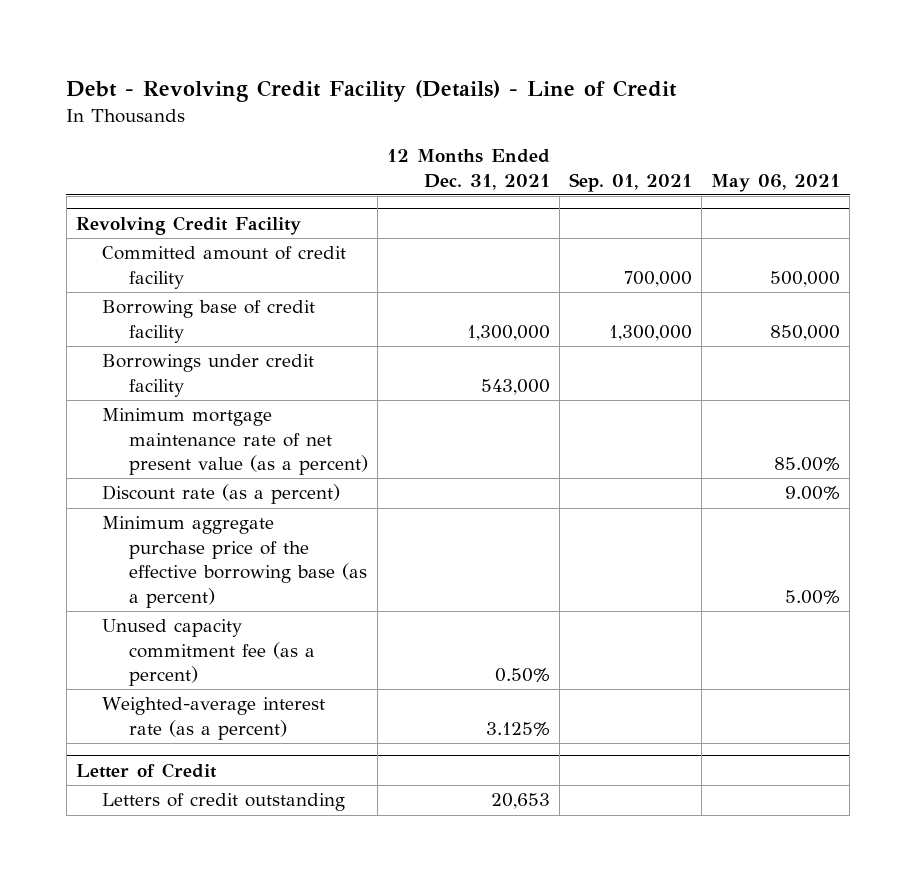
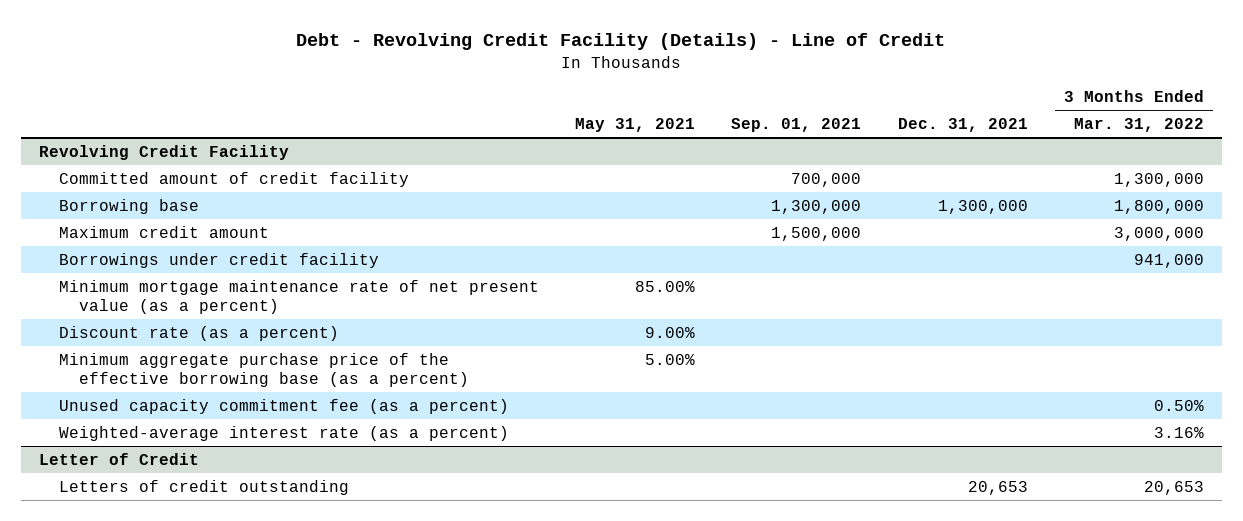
- | 12 Months Ended Dec. 31, 2021 | Sep. 01, 2021 | May 06, 2021
+ | May 31, 2021 | Sep. 01, 2021 | Dec. 31, 2021 | 3 Months Ended Mar. 31, 2022
@ Revolving Credit Facility
- Borrowing base of credit facility | 1,300,000 | 1,300,000 | 850,000
+ Borrowing base | | 1,300,000 | 1,300,000 | 1,800,000
+ Maximum credit amount | | 1,500,000 | | 3,000,000

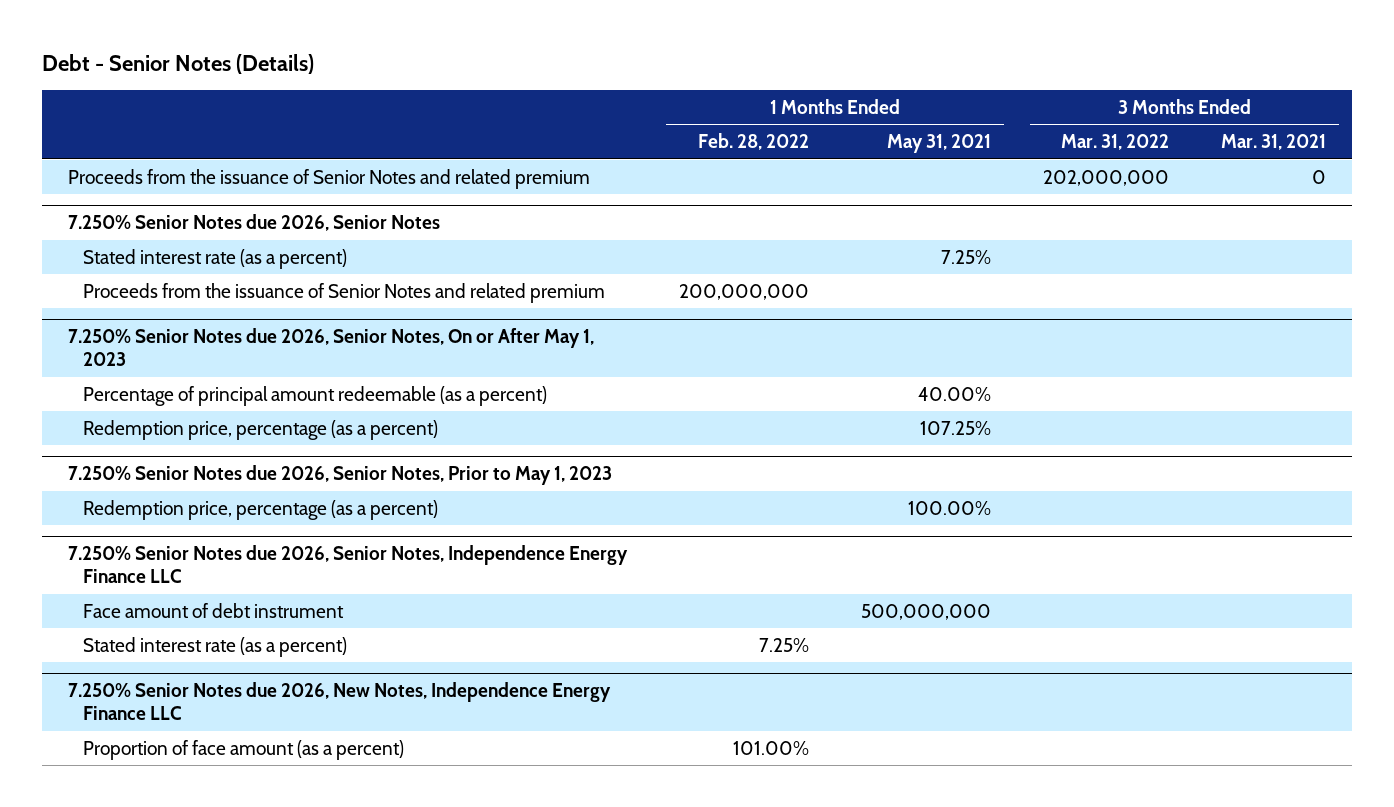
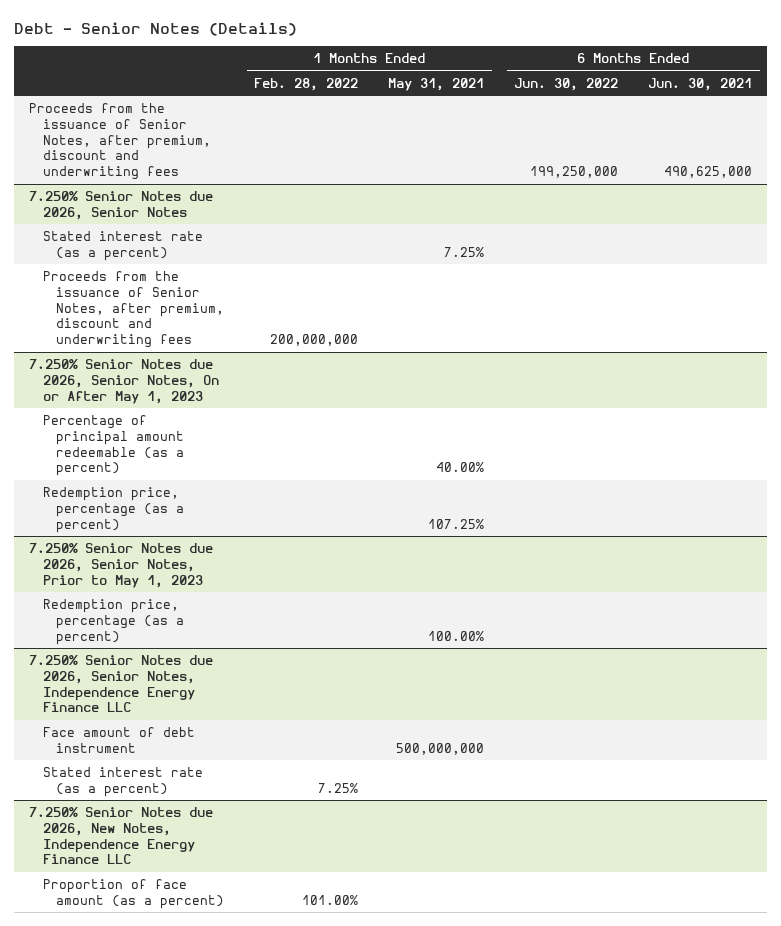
- | 1 Months Ended Feb. 28, 2022 | 1 Months Ended May 31, 2021 | 3 Months Ended Mar. 31, 2022 | 3 Months Ended Mar. 31, 2021
+ | 1 Months Ended Feb. 28, 2022 | 1 Months Ended May 31, 2021 | 6 Months Ended Jun. 30, 2022 | 6 Months Ended Jun. 30, 2021
- Proceeds from the issuance of Senior Notes and related premium | | | 202,000,000 | 0
+ Proceeds from the issuance of Senior Notes, after premium, discount and underwriting fees | | | 199,250,000 | 490,625,000
@ 7.250% Senior Notes due 2026, Senior Notes
- Proceeds from the issuance of Senior Notes and related premium | 200,000,000 | | |
+ Proceeds from the issuance of Senior Notes, after premium, discount and underwriting fees | 200,000,000 | | |

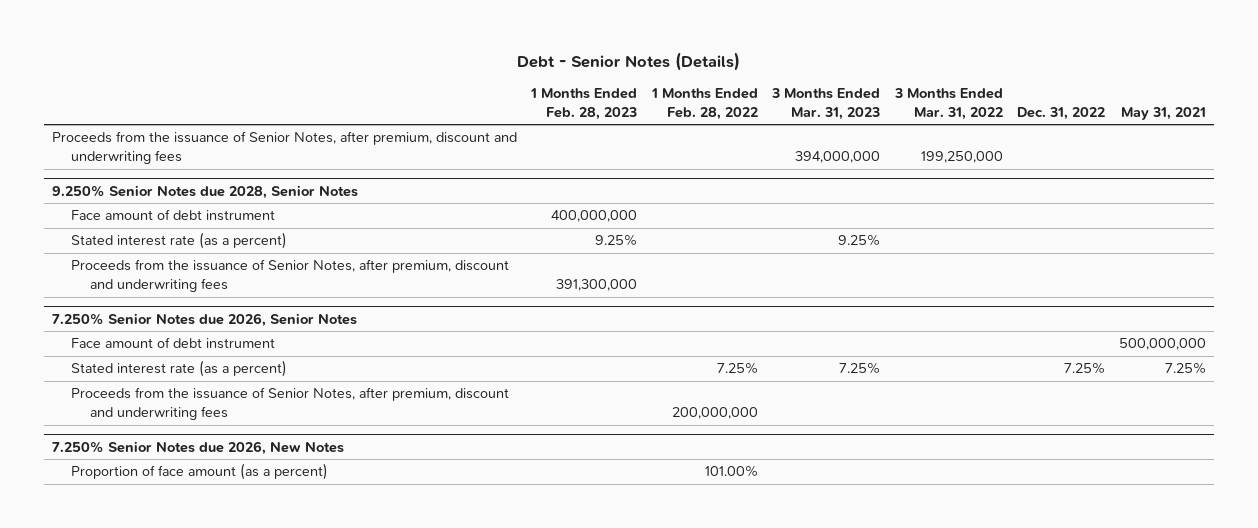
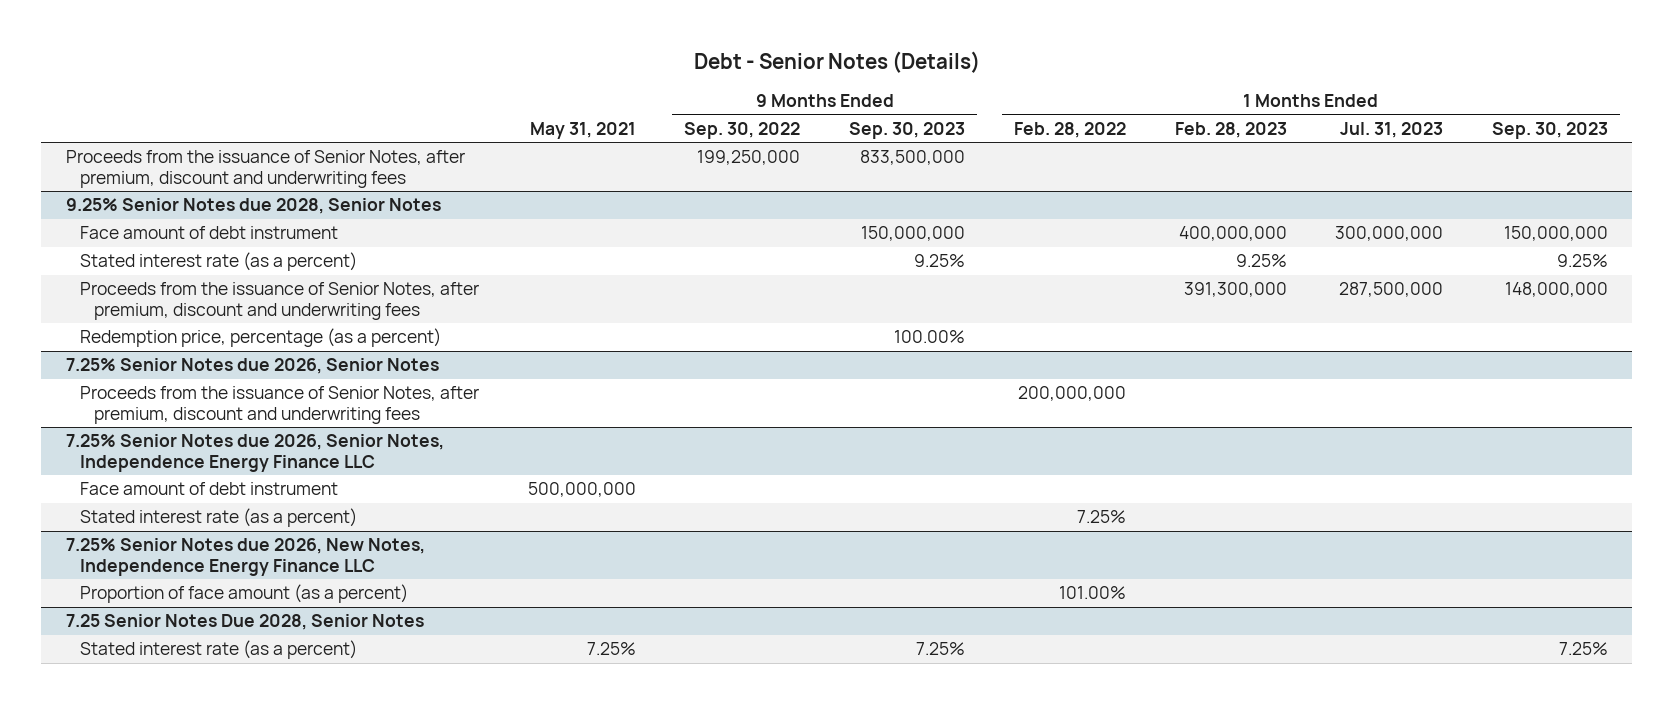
- | 1 Months Ended Feb. 28, 2023 | 1 Months Ended Feb. 28, 2022 | 3 Months Ended Mar. 31, 2023 | 3 Months Ended Mar. 31, 2022 | Dec. 31, 2022 | May 31, 2021
+ | May 31, 2021 | 9 Months Ended Sep. 30, 2022 | 9 Months Ended Sep. 30, 2023 | 1 Months Ended Feb. 28, 2022 | 1 Months Ended Feb. 28, 2023 | 1 Months Ended Jul. 31, 2023 | 1 Months Ended Sep. 30, 2023
- 9.250% Senior Notes due 2028, Senior Notes
+ 9.25% Senior Notes due 2028, Senior Notes
- 7.250% Senior Notes due 2026, Senior Notes
- Face amount of debt instrument | | | | | | 500,000,000
- Stated interest rate (as a percent) | | 7.25% | 7.25% | | 7.25% | 7.25%
+ Redemption price, percentage (as a percent) | | | 100.00% | | | |
+ 7.25% Senior Notes due 2026, Senior Notes
- 7.250% Senior Notes due 2026, New Notes
+ 7.25% Senior Notes due 2026, Senior Notes, Independence Energy Finance LLC
+ Face amount of debt instrument | 500,000,000 | | | | | |
+ Stated interest rate (as a percent) | | | | 7.25% | | |
+ 7.25% Senior Notes due 2026, New Notes, Independence Energy Finance LLC
+ 7.25 Senior Notes Due 2028, Senior Notes
+ Stated interest rate (as a percent) | 7.25% | | 7.25% | | | | 7.25%

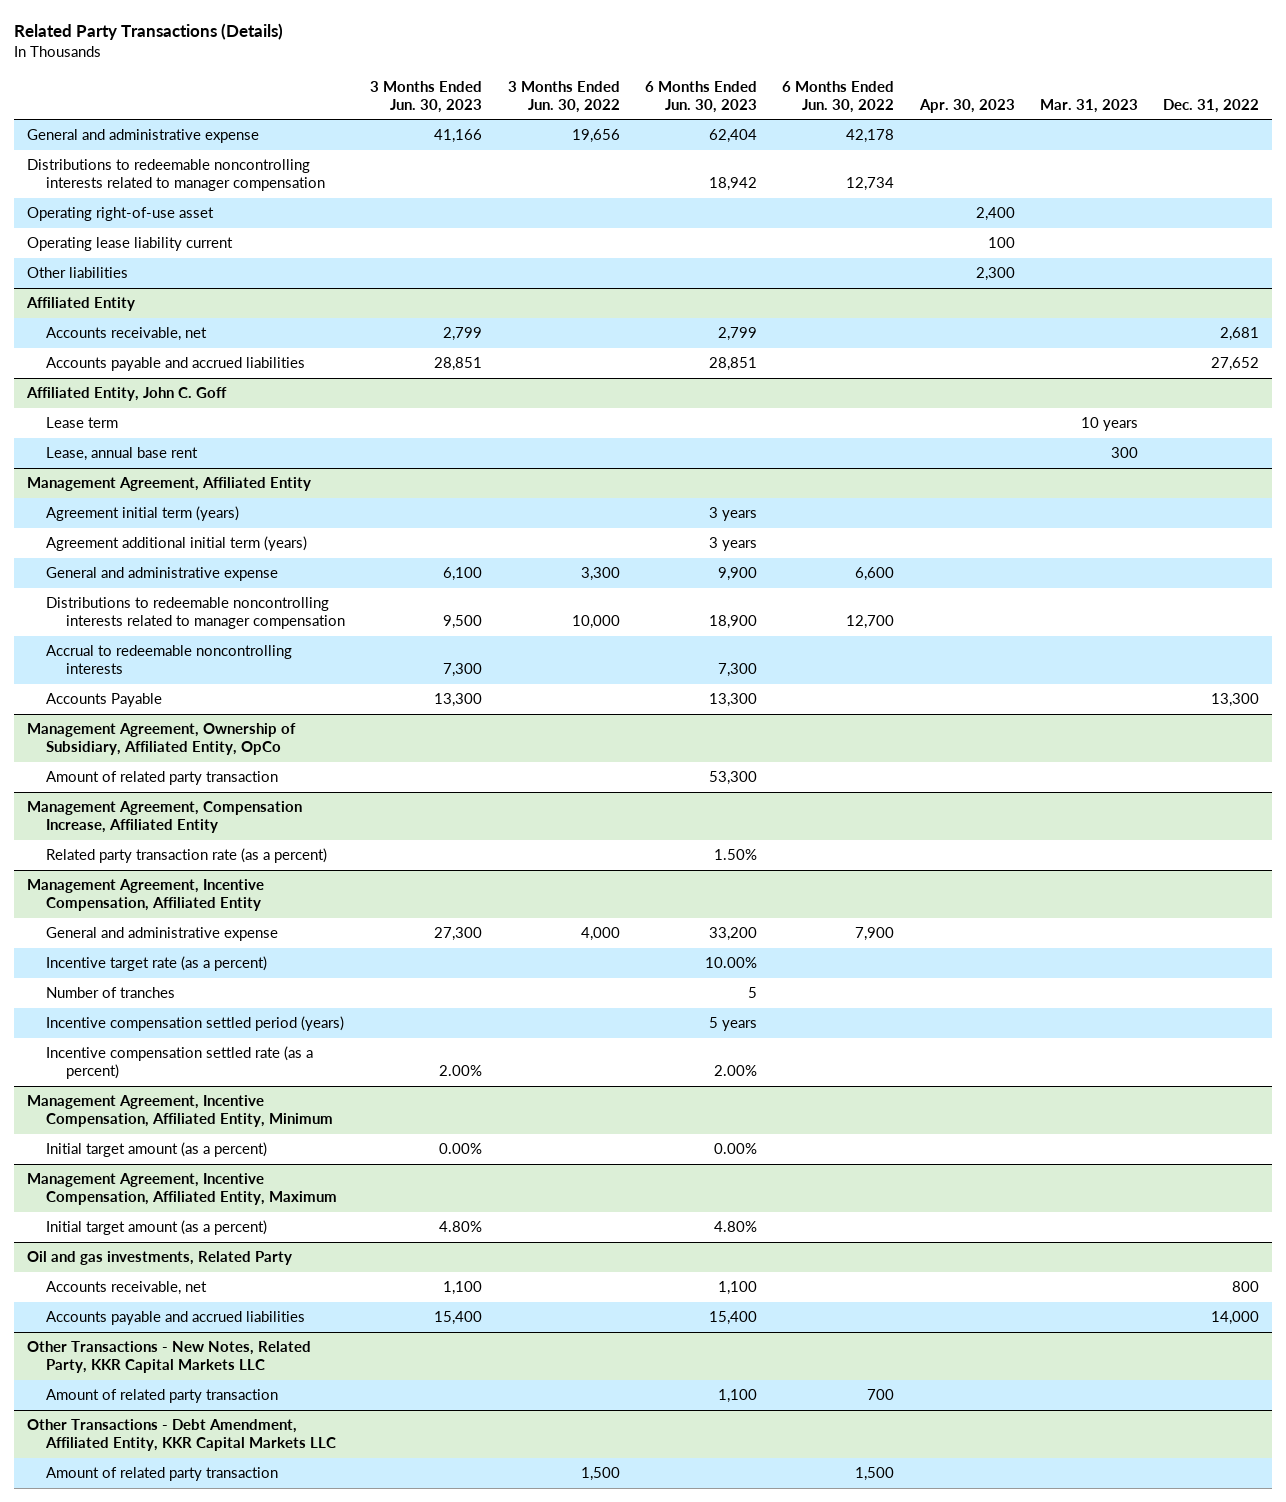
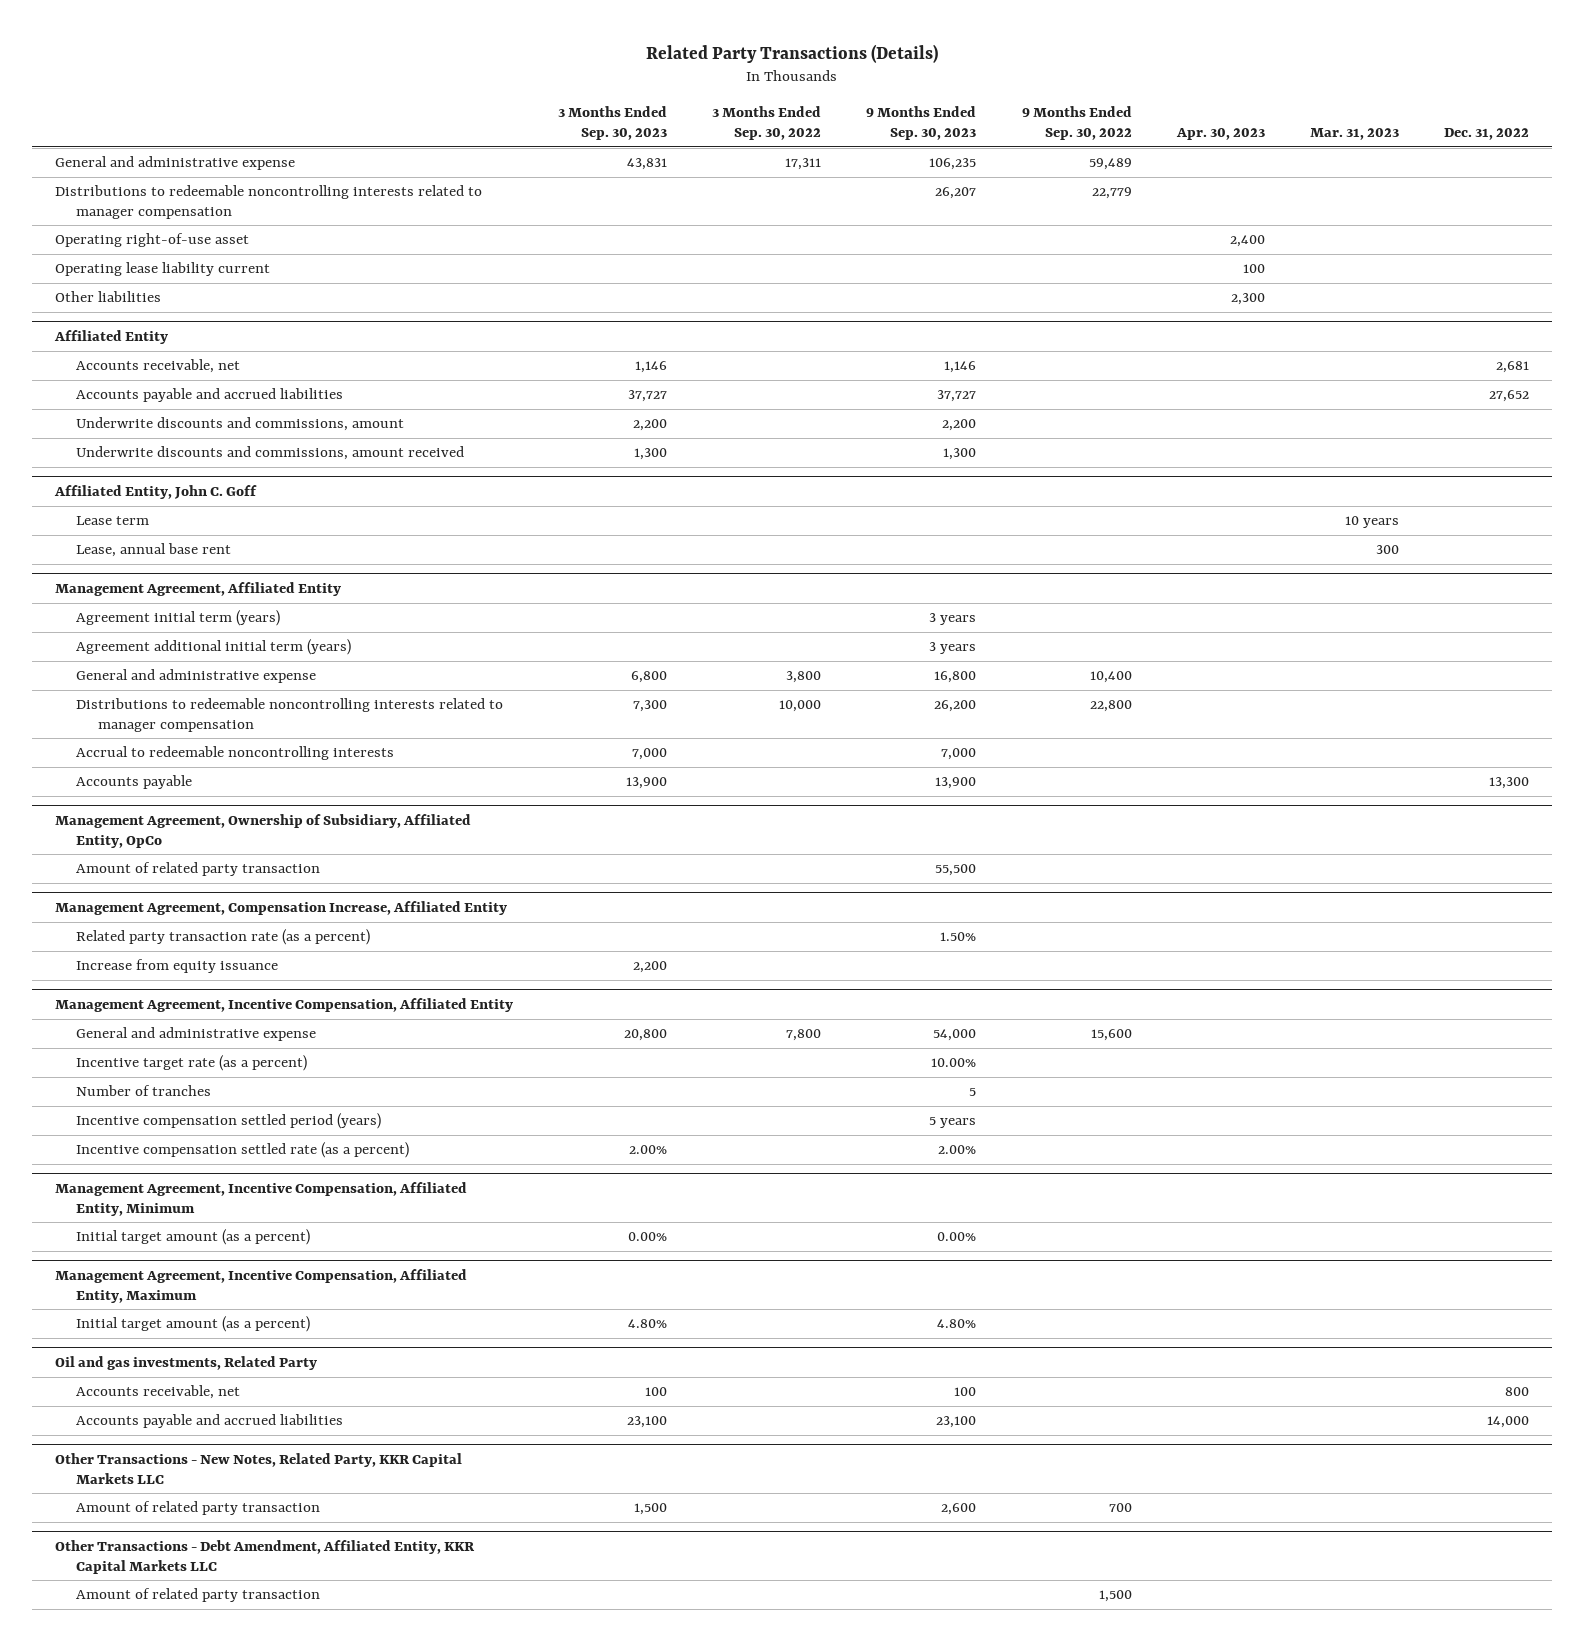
- | 3 Months Ended Jun. 30, 2023 | 3 Months Ended Jun. 30, 2022 | 6 Months Ended Jun. 30, 2023 | 6 Months Ended Jun. 30, 2022 | Apr. 30, 2023 | Mar. 31, 2023 | Dec. 31, 2022
+ | 3 Months Ended Sep. 30, 2023 | 3 Months Ended Sep. 30, 2022 | 9 Months Ended Sep. 30, 2023 | 9 Months Ended Sep. 30, 2022 | Apr. 30, 2023 | Mar. 31, 2023 | Dec. 31, 2022
@ Affiliated Entity
+ Underwrite discounts and commissions, amount | 2,200 | | 2,200 | | | |
+ Underwrite discounts and commissions, amount received | 1,300 | | 1,300 | | | |
@ Management Agreement, Affiliated Entity
- Accounts Payable | 13,300 | | 13,300 | | | | 13,300
+ Accounts payable | 13,900 | | 13,900 | | | | 13,300
@ Management Agreement, Compensation Increase, Affiliated Entity
+ Increase from equity issuance | 2,200 | | | | | |

